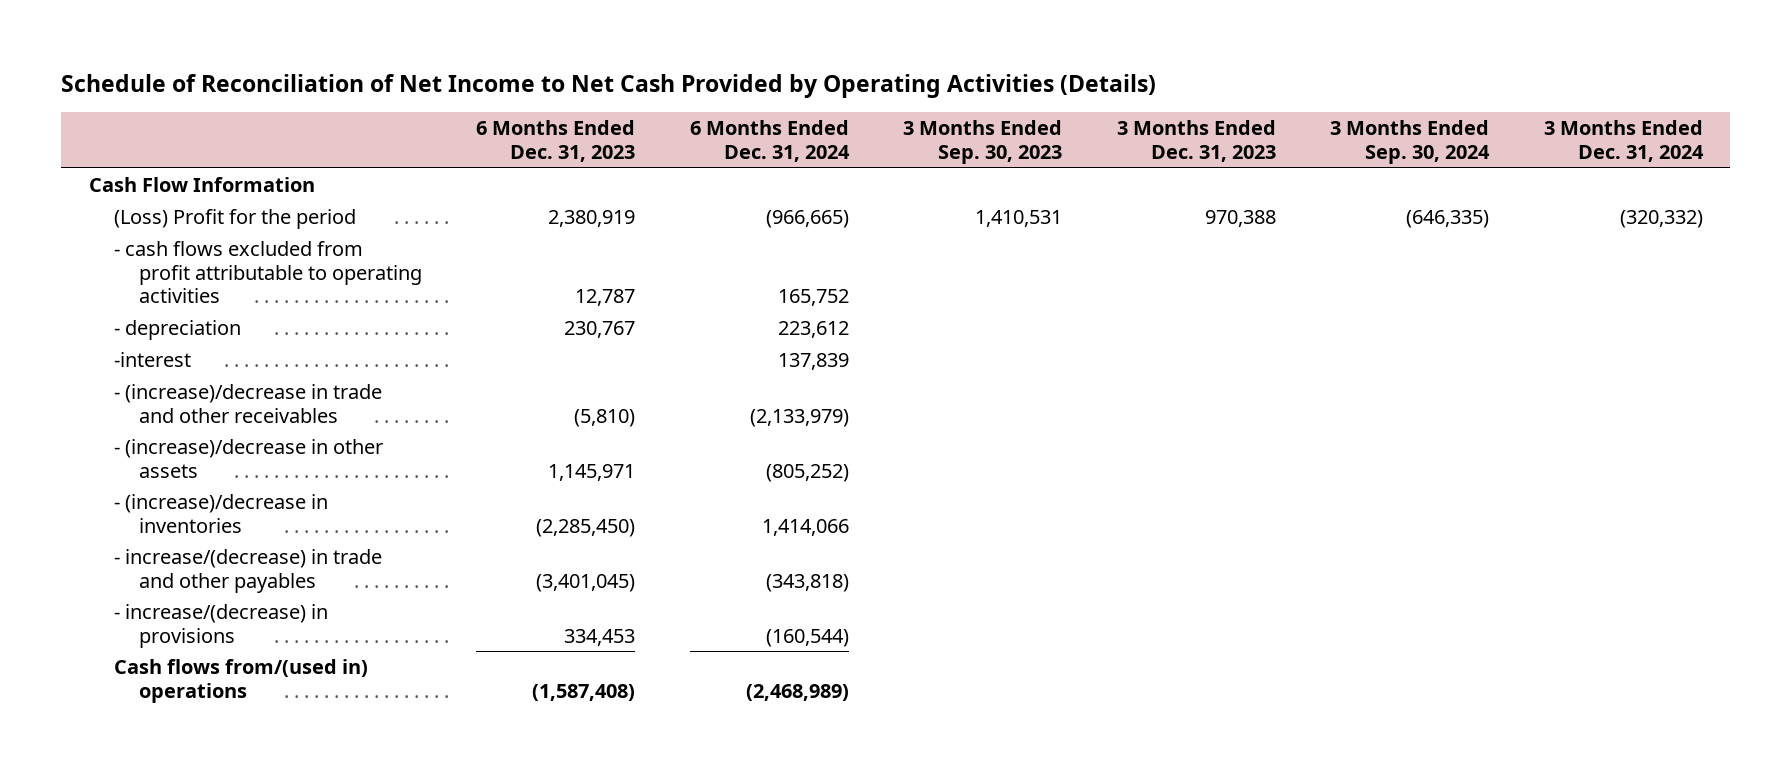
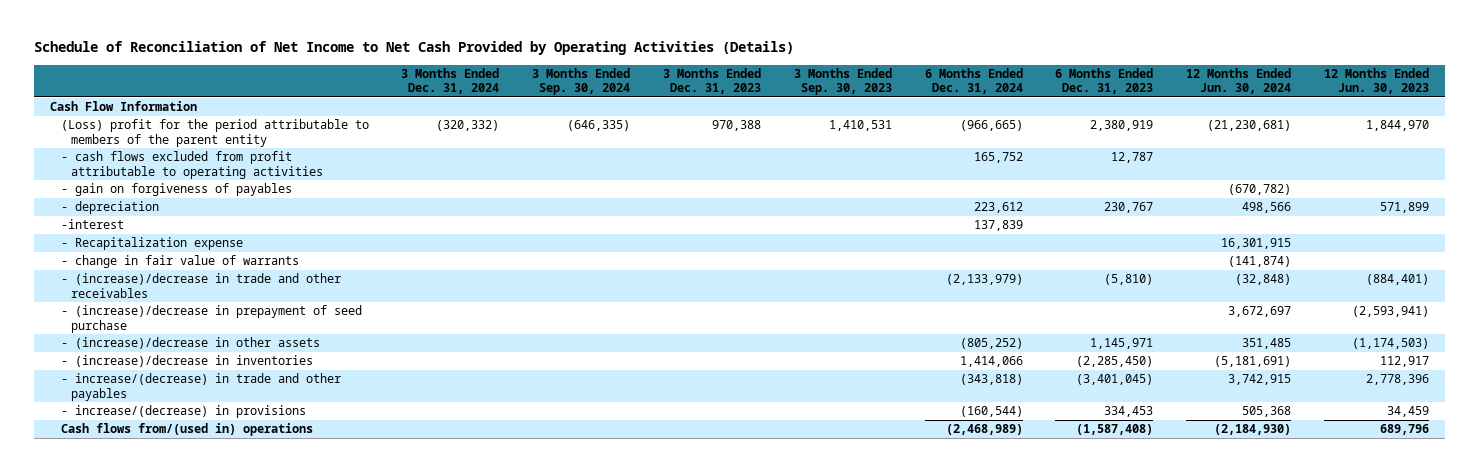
- | 6 Months Ended Dec. 31, 2023 | 6 Months Ended Dec. 31, 2024 | 3 Months Ended Sep. 30, 2023 | 3 Months Ended Dec. 31, 2023 | 3 Months Ended Sep. 30, 2024 | 3 Months Ended Dec. 31, 2024
+ | 3 Months Ended Dec. 31, 2024 | 3 Months Ended Sep. 30, 2024 | 3 Months Ended Dec. 31, 2023 | 3 Months Ended Sep. 30, 2023 | 6 Months Ended Dec. 31, 2024 | 6 Months Ended Dec. 31, 2023 | 12 Months Ended Jun. 30, 2024 | 12 Months Ended Jun. 30, 2023
- (Loss) Profit for the period | 2,380,919 | (966,665) | 1,410,531 | 970,388 | (646,335) | (320,332)
+ (Loss) profit for the period attributable to members of the parent entity | (320,332) | (646,335) | 970,388 | 1,410,531 | (966,665) | 2,380,919 | (21,230,681) | 1,844,970
+ - gain on forgiveness of payables | | | | | | | (670,782) |
+ - Recapitalization expense | | | | | | | 16,301,915 |
+ - change in fair value of warrants | | | | | | | (141,874) |
+ - (increase)/decrease in prepayment of seed purchase | | | | | | | 3,672,697 | (2,593,941)

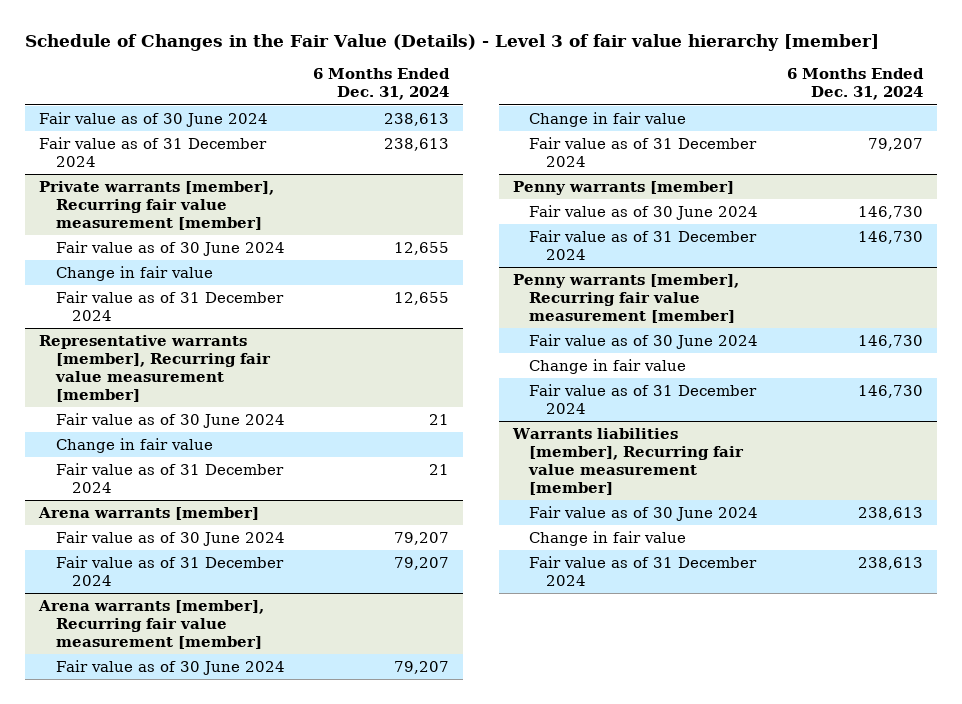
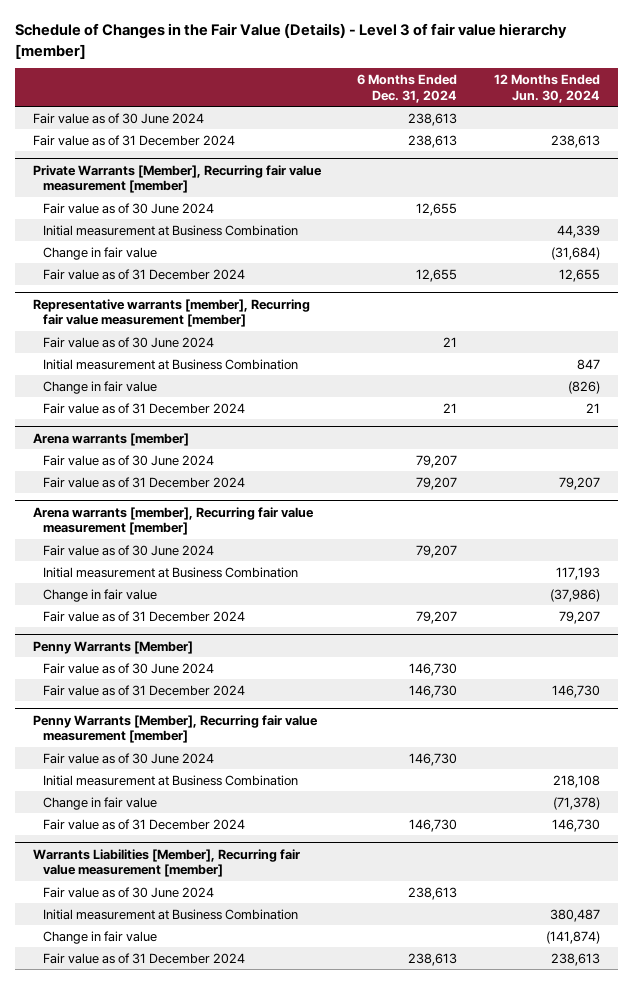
- | 6 Months Ended Dec. 31, 2024
+ | 6 Months Ended Dec. 31, 2024 | 12 Months Ended Jun. 30, 2024
- Private warrants [member], Recurring fair value measurement [member]
+ Private Warrants [Member], Recurring fair value measurement [member]
+ Initial measurement at Business Combination | | 44,339
@ Representative warrants [member], Recurring fair value measurement [member]
+ Initial measurement at Business Combination | | 847
@ Arena warrants [member], Recurring fair value measurement [member]
+ Initial measurement at Business Combination | | 117,193
- Penny warrants [member]
+ Penny Warrants [Member]
- Penny warrants [member], Recurring fair value measurement [member]
+ Penny Warrants [Member], Recurring fair value measurement [member]
+ Initial measurement at Business Combination | | 218,108
- Warrants liabilities [member], Recurring fair value measurement [member]
+ Warrants Liabilities [Member], Recurring fair value measurement [member]
+ Initial measurement at Business Combination | | 380,487

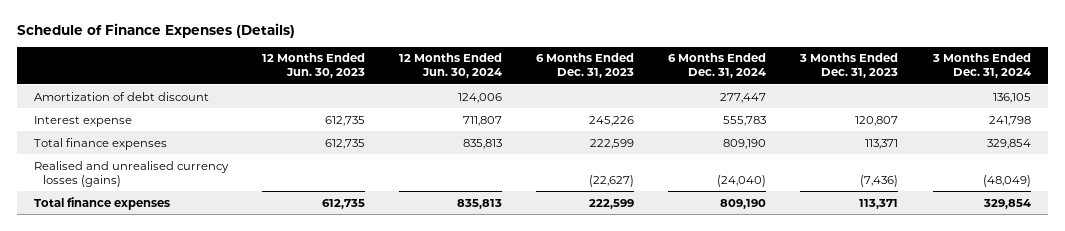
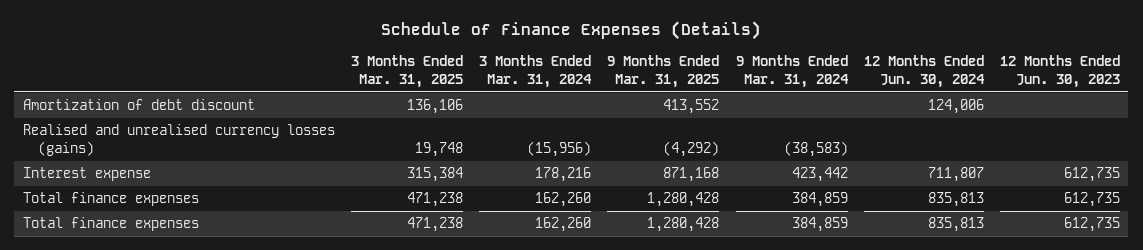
- | 12 Months Ended Jun. 30, 2023 | 12 Months Ended Jun. 30, 2024 | 6 Months Ended Dec. 31, 2023 | 6 Months Ended Dec. 31, 2024 | 3 Months Ended Dec. 31, 2023 | 3 Months Ended Dec. 31, 2024
+ | 3 Months Ended Mar. 31, 2025 | 3 Months Ended Mar. 31, 2024 | 9 Months Ended Mar. 31, 2025 | 9 Months Ended Mar. 31, 2024 | 12 Months Ended Jun. 30, 2024 | 12 Months Ended Jun. 30, 2023
moved up: Realised and unrealised currency losses (gains) | 19,748 | (15,956) | (4,292) | (38,583) | |

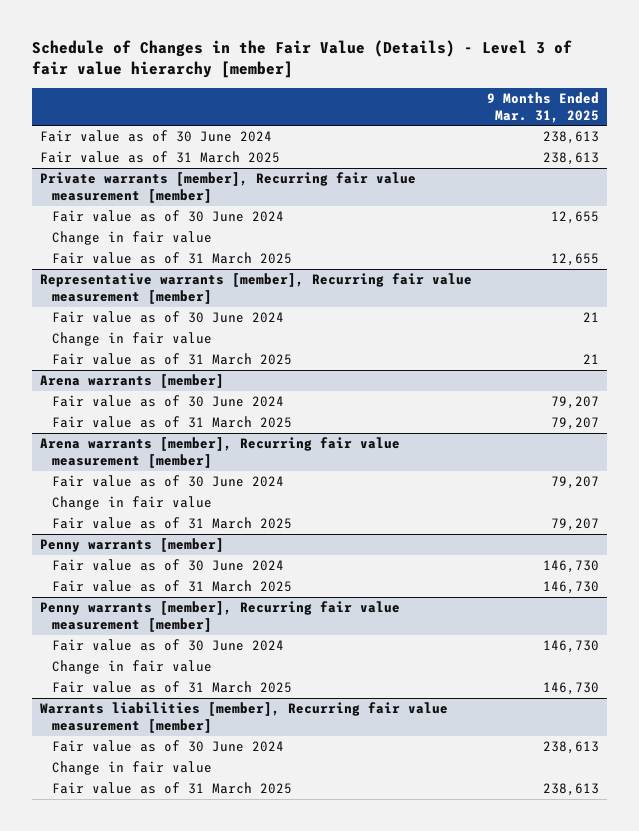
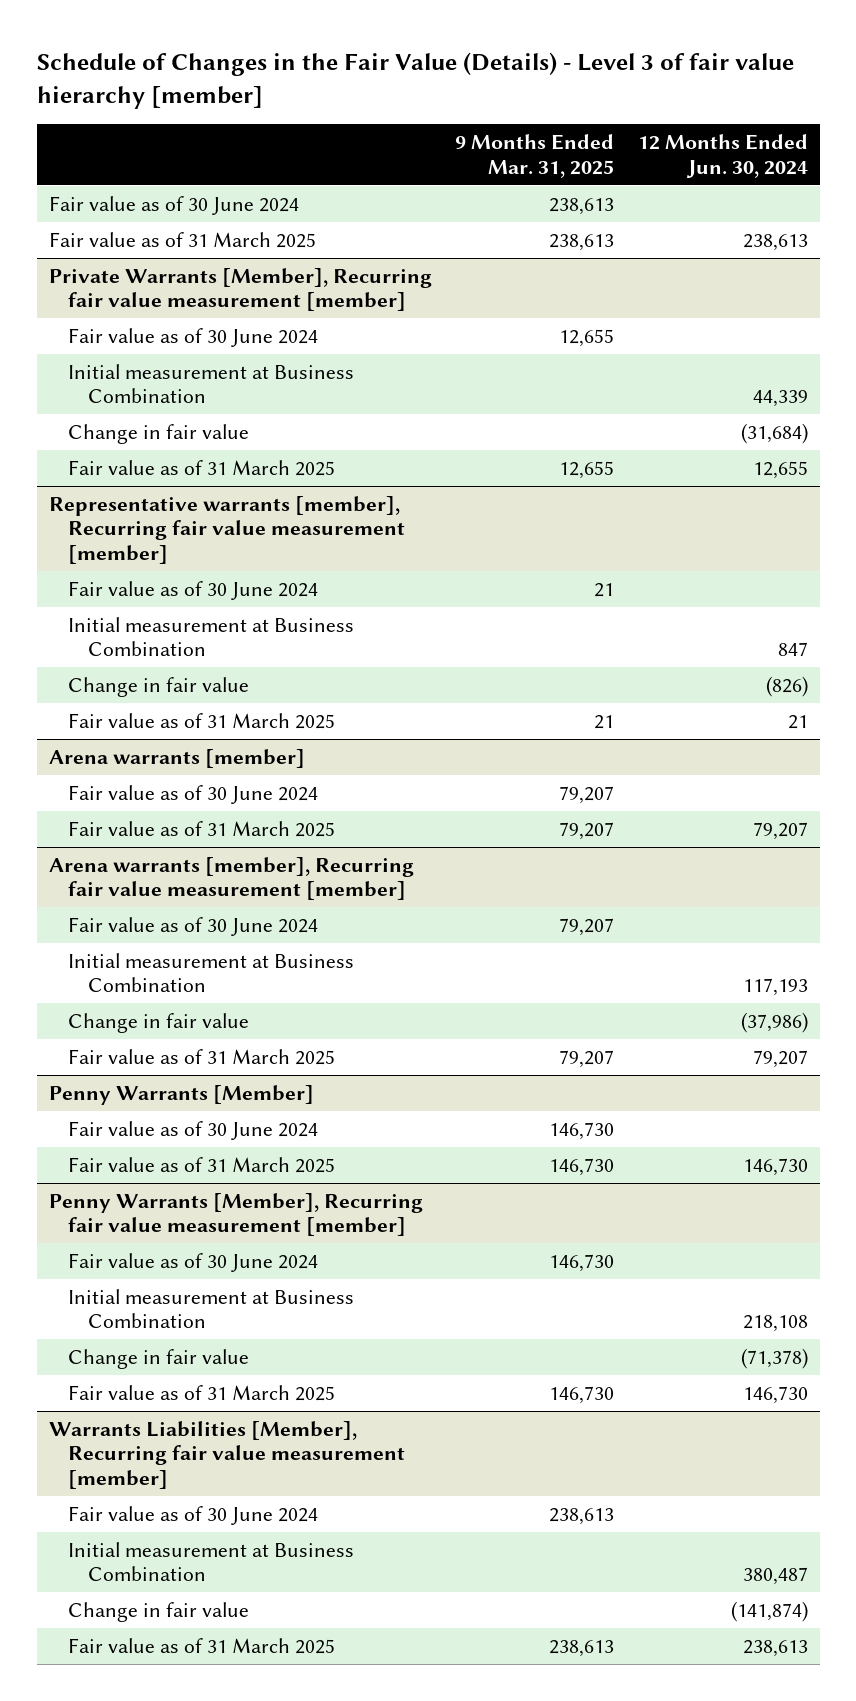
- | 9 Months Ended Mar. 31, 2025
+ | 9 Months Ended Mar. 31, 2025 | 12 Months Ended Jun. 30, 2024
- Private warrants [member], Recurring fair value measurement [member]
+ Private Warrants [Member], Recurring fair value measurement [member]
+ Initial measurement at Business Combination | | 44,339
@ Representative warrants [member], Recurring fair value measurement [member]
+ Initial measurement at Business Combination | | 847
@ Arena warrants [member], Recurring fair value measurement [member]
+ Initial measurement at Business Combination | | 117,193
- Penny warrants [member]
+ Penny Warrants [Member]
- Penny warrants [member], Recurring fair value measurement [member]
+ Penny Warrants [Member], Recurring fair value measurement [member]
+ Initial measurement at Business Combination | | 218,108
- Warrants liabilities [member], Recurring fair value measurement [member]
+ Warrants Liabilities [Member], Recurring fair value measurement [member]
+ Initial measurement at Business Combination | | 380,487

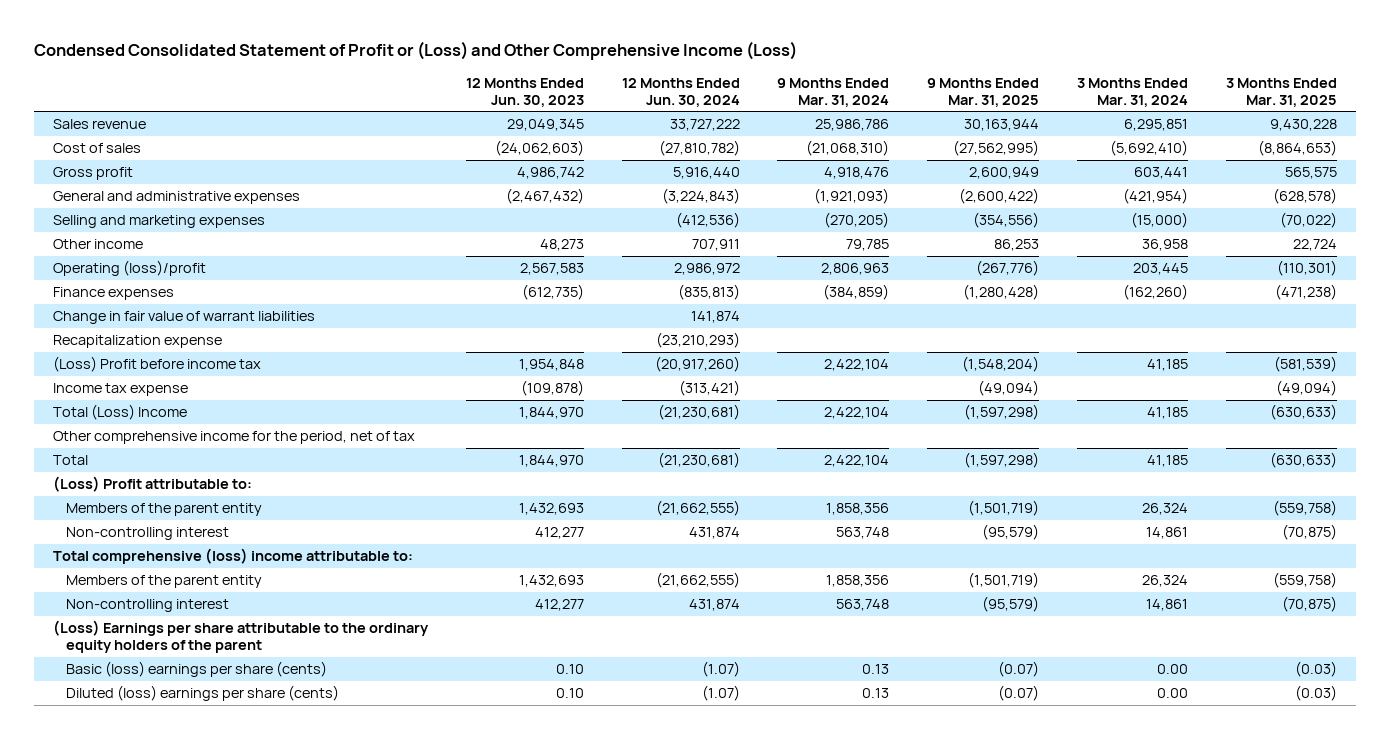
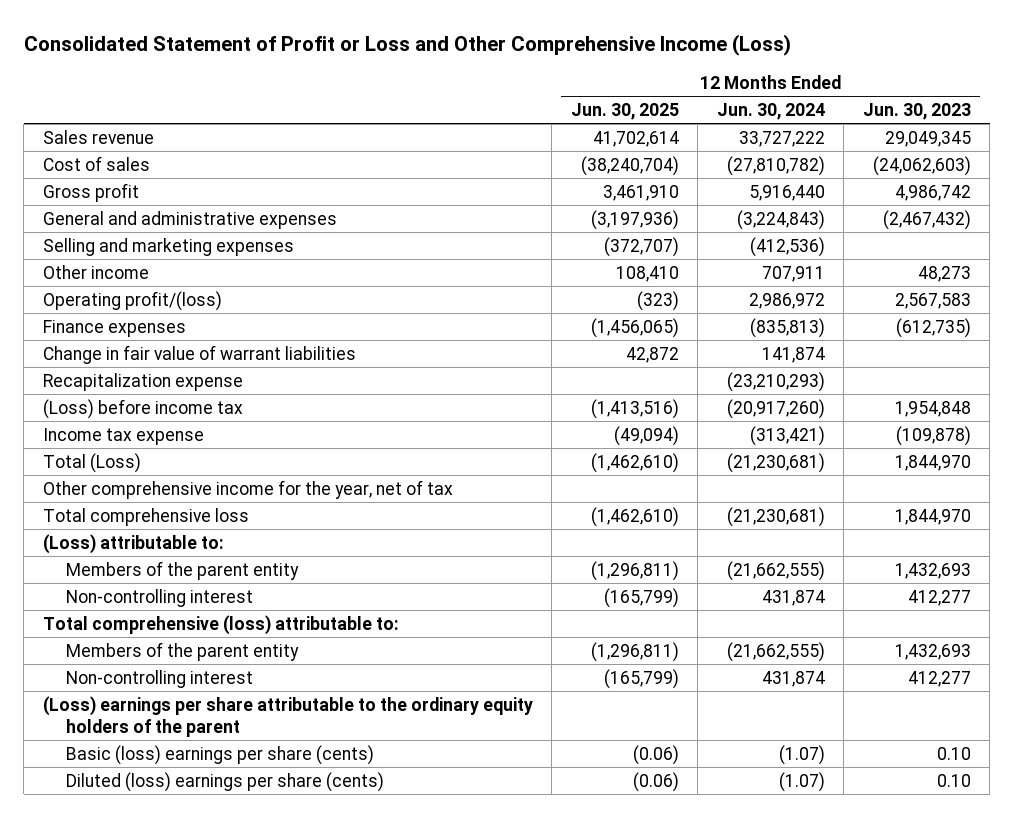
- Condensed Consolidated Statement of Profit or (Loss) and Other Comprehensive Income (Loss)
+ Consolidated Statement of Profit or Loss and Other Comprehensive Income (Loss)
- | 12 Months Ended Jun. 30, 2023 | 12 Months Ended Jun. 30, 2024 | 9 Months Ended Mar. 31, 2024 | 9 Months Ended Mar. 31, 2025 | 3 Months Ended Mar. 31, 2024 | 3 Months Ended Mar. 31, 2025
+ | 12 Months Ended Jun. 30, 2025 | 12 Months Ended Jun. 30, 2024 | 12 Months Ended Jun. 30, 2023
- Operating (loss)/profit | 2,567,583 | 2,986,972 | 2,806,963 | (267,776) | 203,445 | (110,301)
+ Operating profit/(loss) | (323) | 2,986,972 | 2,567,583
- (Loss) Profit before income tax | 1,954,848 | (20,917,260) | 2,422,104 | (1,548,204) | 41,185 | (581,539)
+ (Loss) before income tax | (1,413,516) | (20,917,260) | 1,954,848
- Total (Loss) Income | 1,844,970 | (21,230,681) | 2,422,104 | (1,597,298) | 41,185 | (630,633)
- Other comprehensive income for the period, net of tax
- Total | 1,844,970 | (21,230,681) | 2,422,104 | (1,597,298) | 41,185 | (630,633)
- (Loss) Profit attributable to:
+ Total (Loss) | (1,462,610) | (21,230,681) | 1,844,970
+ Other comprehensive income for the year, net of tax
+ Total comprehensive loss | (1,462,610) | (21,230,681) | 1,844,970
+ (Loss) attributable to:
- Total comprehensive (loss) income attributable to:
+ Total comprehensive (loss) attributable to:
- (Loss) Earnings per share attributable to the ordinary equity holders of the parent
+ (Loss) earnings per share attributable to the ordinary equity holders of the parent

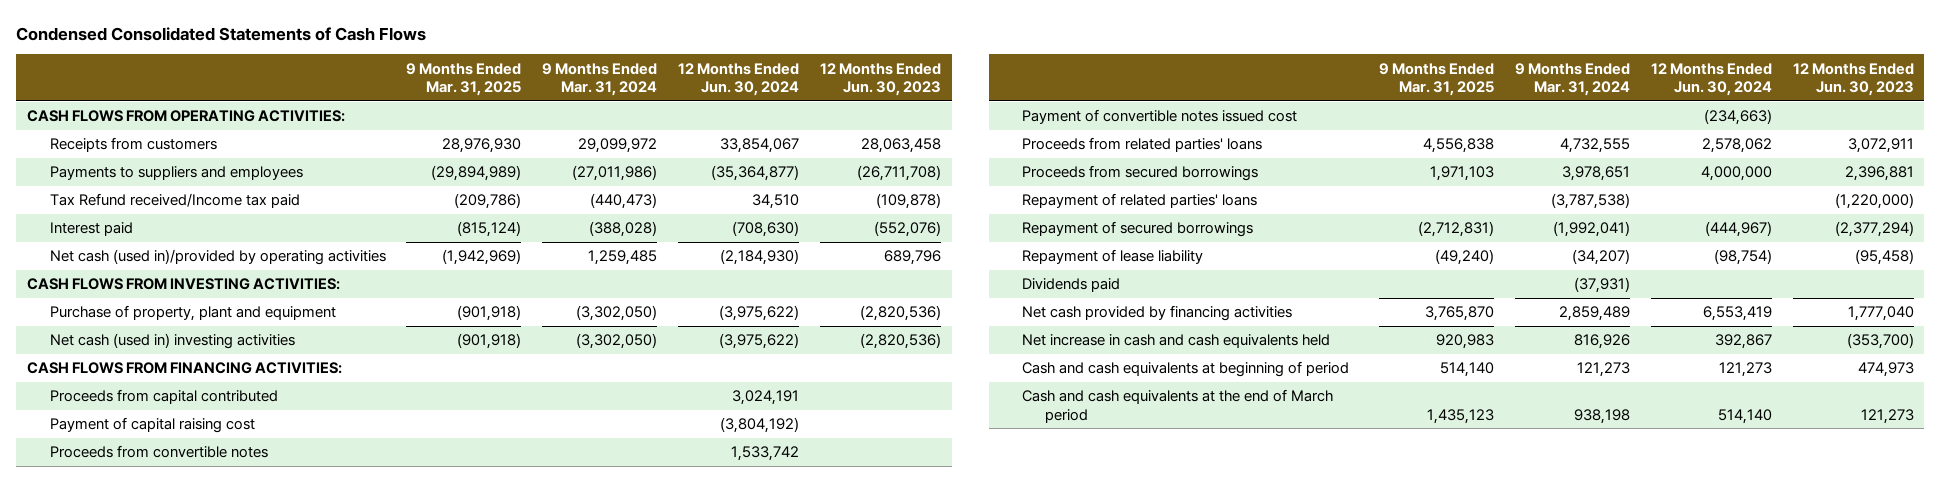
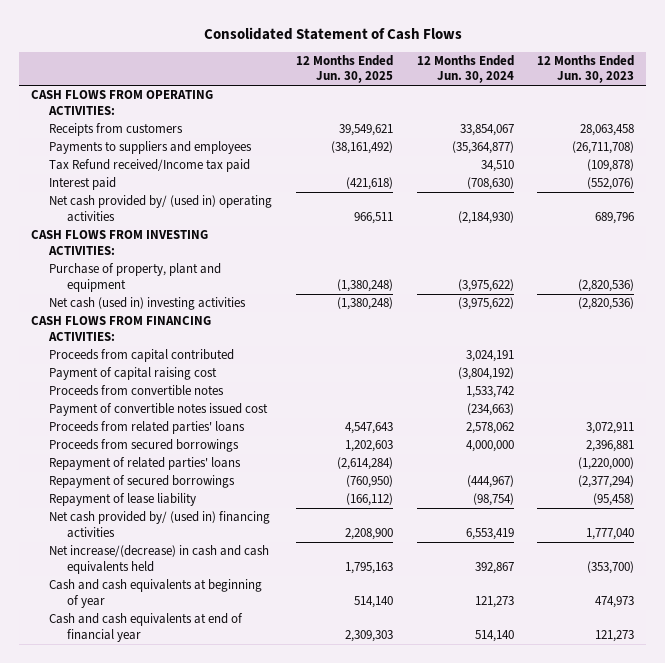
- Condensed Consolidated Statements of Cash Flows
+ Consolidated Statement of Cash Flows
- | 9 Months Ended Mar. 31, 2025 | 9 Months Ended Mar. 31, 2024 | 12 Months Ended Jun. 30, 2024 | 12 Months Ended Jun. 30, 2023
+ | 12 Months Ended Jun. 30, 2025 | 12 Months Ended Jun. 30, 2024 | 12 Months Ended Jun. 30, 2023
- Net cash (used in)/provided by operating activities | (1,942,969) | 1,259,485 | (2,184,930) | 689,796
+ Net cash provided by/ (used in) operating activities | 966,511 | (2,184,930) | 689,796
- Dividends paid | | (37,931) | |
- Net cash provided by financing activities | 3,765,870 | 2,859,489 | 6,553,419 | 1,777,040
- Net increase in cash and cash equivalents held | 920,983 | 816,926 | 392,867 | (353,700)
- Cash and cash equivalents at beginning of period | 514,140 | 121,273 | 121,273 | 474,973
- Cash and cash equivalents at the end of March period | 1,435,123 | 938,198 | 514,140 | 121,273
+ Net cash provided by/ (used in) financing activities | 2,208,900 | 6,553,419 | 1,777,040
+ Net increase/(decrease) in cash and cash equivalents held | 1,795,163 | 392,867 | (353,700)
+ Cash and cash equivalents at beginning of year | 514,140 | 121,273 | 474,973
+ Cash and cash equivalents at end of financial year | 2,309,303 | 514,140 | 121,273

